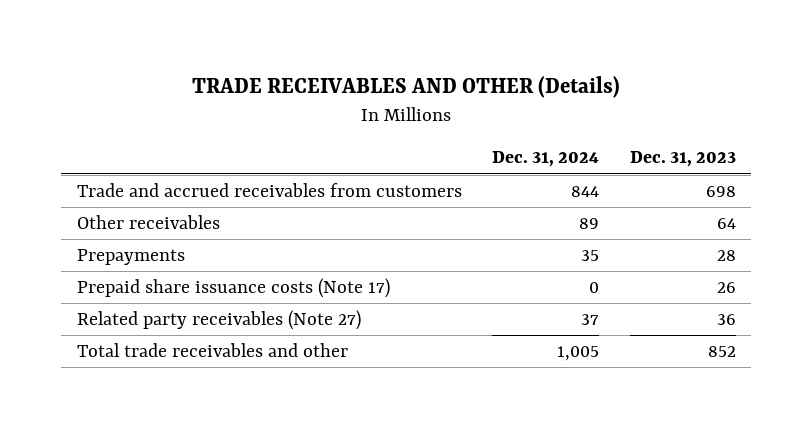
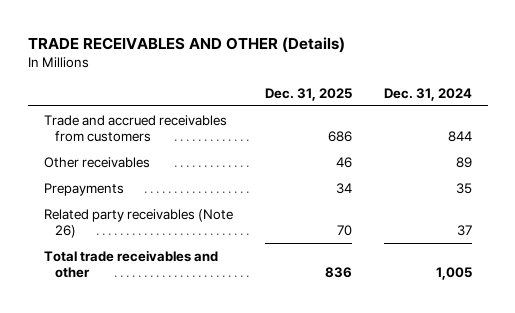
- | Dec. 31, 2024 | Dec. 31, 2023
+ | Dec. 31, 2025 | Dec. 31, 2024
- Prepaid share issuance costs (Note 17) | 0 | 26
- Related party receivables (Note 27) | 37 | 36
+ Related party receivables (Note 26) | 70 | 37

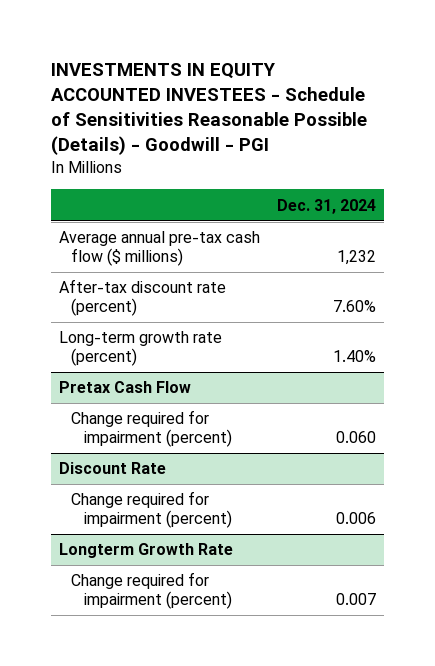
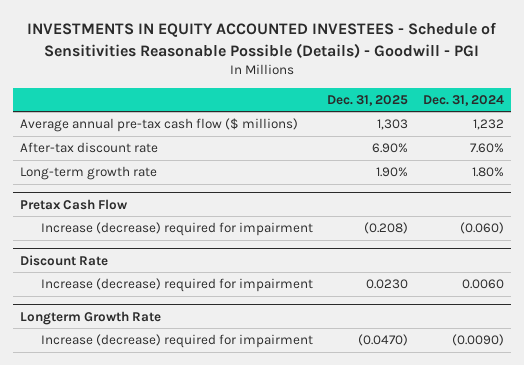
- | Dec. 31, 2024
+ | Dec. 31, 2025 | Dec. 31, 2024
- After-tax discount rate (percent) | 7.60%
- Long-term growth rate (percent) | 1.40%
+ After-tax discount rate | 6.90% | 7.60%
+ Long-term growth rate | 1.90% | 1.80%
@ Pretax Cash Flow
- Change required for impairment (percent) | 0.060
+ Increase (decrease) required for impairment | (0.208) | (0.060)
@ Discount Rate
- Change required for impairment (percent) | 0.006
+ Increase (decrease) required for impairment | 0.0230 | 0.0060
@ Longterm Growth Rate
- Change required for impairment (percent) | 0.007
+ Increase (decrease) required for impairment | (0.0470) | (0.0090)

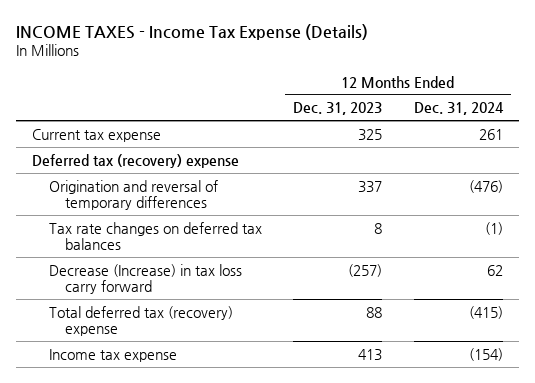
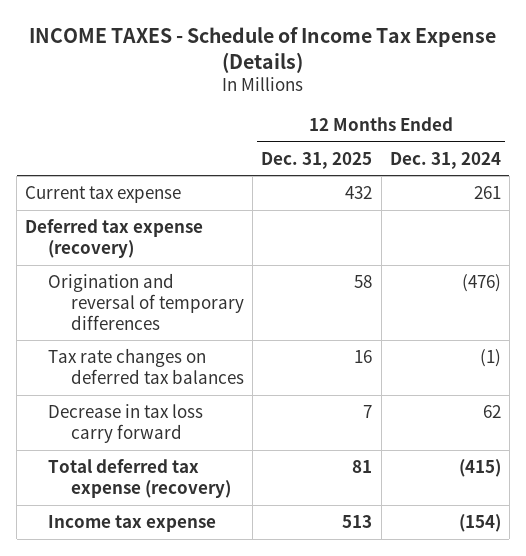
- INCOME TAXES - Income Tax Expense (Details)
+ INCOME TAXES - Schedule of Income Tax Expense (Details)
- | 12 Months Ended Dec. 31, 2023 | 12 Months Ended Dec. 31, 2024
+ | 12 Months Ended Dec. 31, 2025 | 12 Months Ended Dec. 31, 2024
- Deferred tax (recovery) expense
+ Deferred tax expense (recovery)
- Decrease (Increase) in tax loss carry forward | (257) | 62
- Total deferred tax (recovery) expense | 88 | (415)
+ Decrease in tax loss carry forward | 7 | 62
+ Total deferred tax expense (recovery) | 81 | (415)

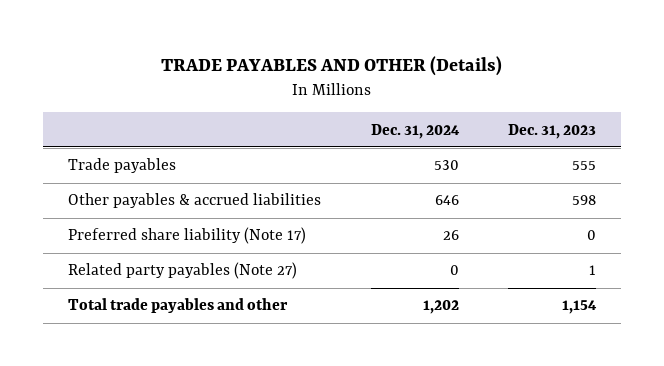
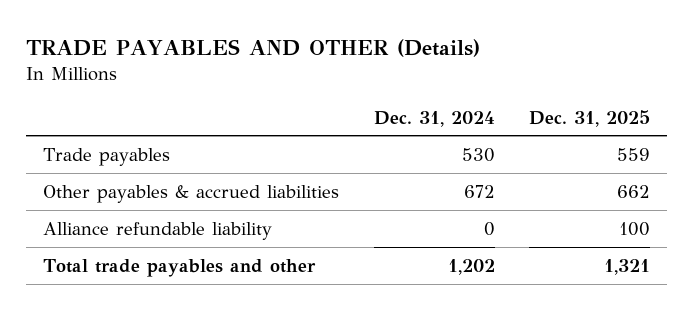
- | Dec. 31, 2024 | Dec. 31, 2023
+ | Dec. 31, 2024 | Dec. 31, 2025
- Other payables & accrued liabilities | 646 | 598
- Preferred share liability (Note 17) | 26 | 0
- Related party payables (Note 27) | 0 | 1
+ Other payables & accrued liabilities | 672 | 662
+ Alliance refundable liability | 0 | 100

